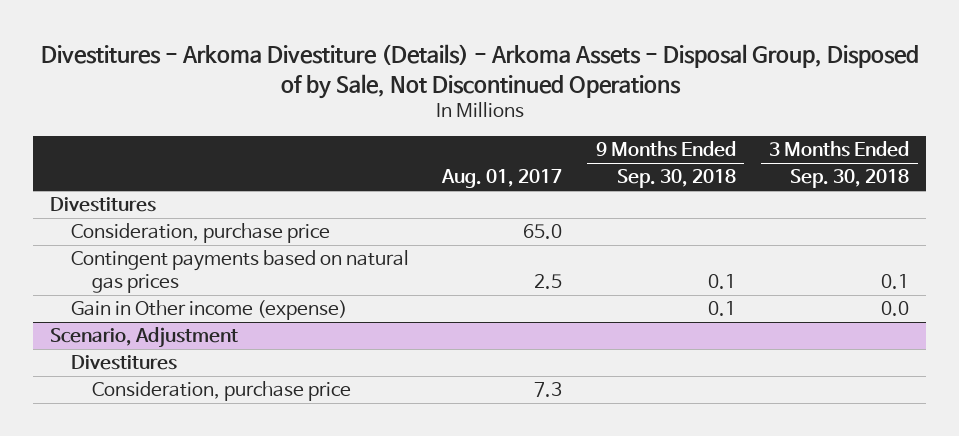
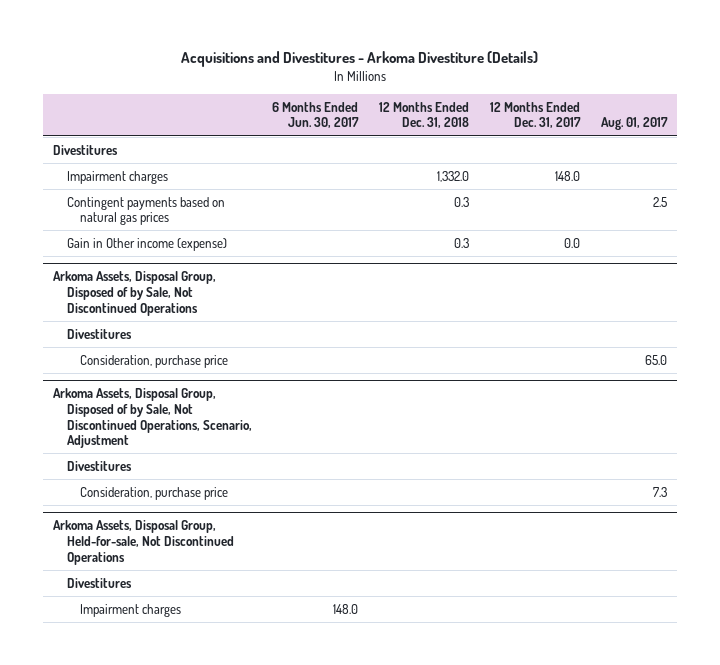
- Divestitures - Arkoma Divestiture (Details) - Arkoma Assets - Disposal Group, Disposed of by Sale, Not Discontinued Operations
+ Acquisitions and Divestitures - Arkoma Divestiture (Details)
- | Aug. 01, 2017 | 9 Months Ended Sep. 30, 2018 | 3 Months Ended Sep. 30, 2018
+ | 6 Months Ended Jun. 30, 2017 | 12 Months Ended Dec. 31, 2018 | 12 Months Ended Dec. 31, 2017 | Aug. 01, 2017
- Consideration, purchase price | 65.0 | |
+ Impairment charges | | 1,332.0 | 148.0 |
- Scenario, Adjustment
+ Arkoma Assets, Disposal Group, Disposed of by Sale, Not Discontinued Operations
+ Divestitures
+ Consideration, purchase price | | | | 65.0
+ Arkoma Assets, Disposal Group, Disposed of by Sale, Not Discontinued Operations, Scenario, Adjustment
+ Arkoma Assets, Disposal Group, Held-for-sale, Not Discontinued Operations
+ Divestitures
+ Impairment charges | 148.0 | | |

